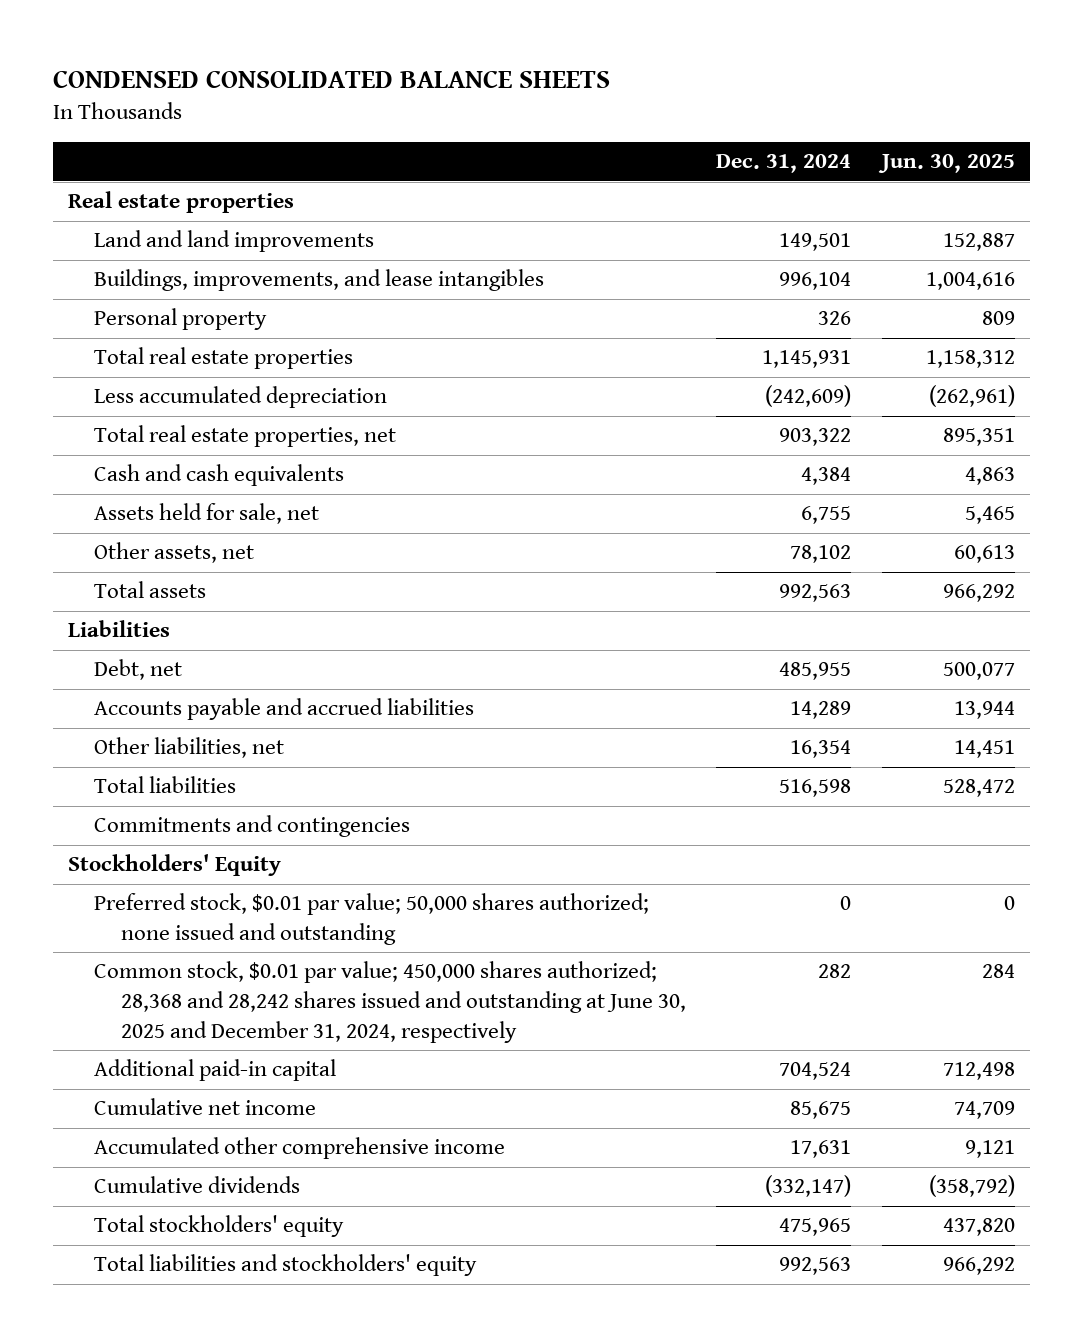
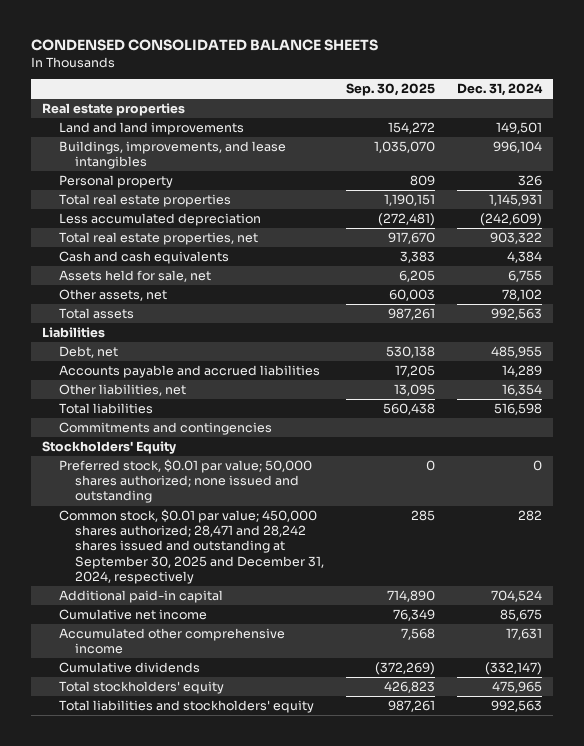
- | Dec. 31, 2024 | Jun. 30, 2025
+ | Sep. 30, 2025 | Dec. 31, 2024
- Common stock, $0.01 par value; 450,000 shares authorized; 28,368 and 28,242 shares issued and outstanding at June 30, 2025 and December 31, 2024, respectively | 282 | 284
+ Common stock, $0.01 par value; 450,000 shares authorized; 28,471 and 28,242 shares issued and outstanding at September 30, 2025 and December 31, 2024, respectively | 285 | 282

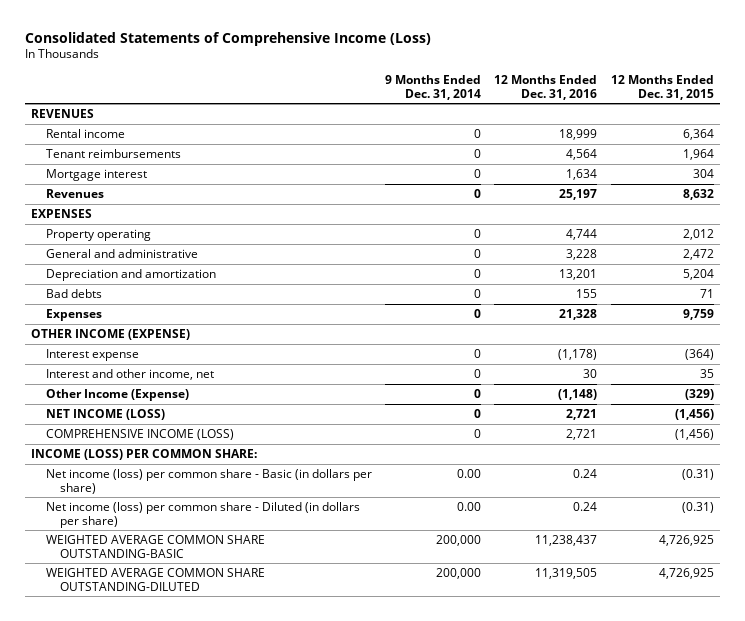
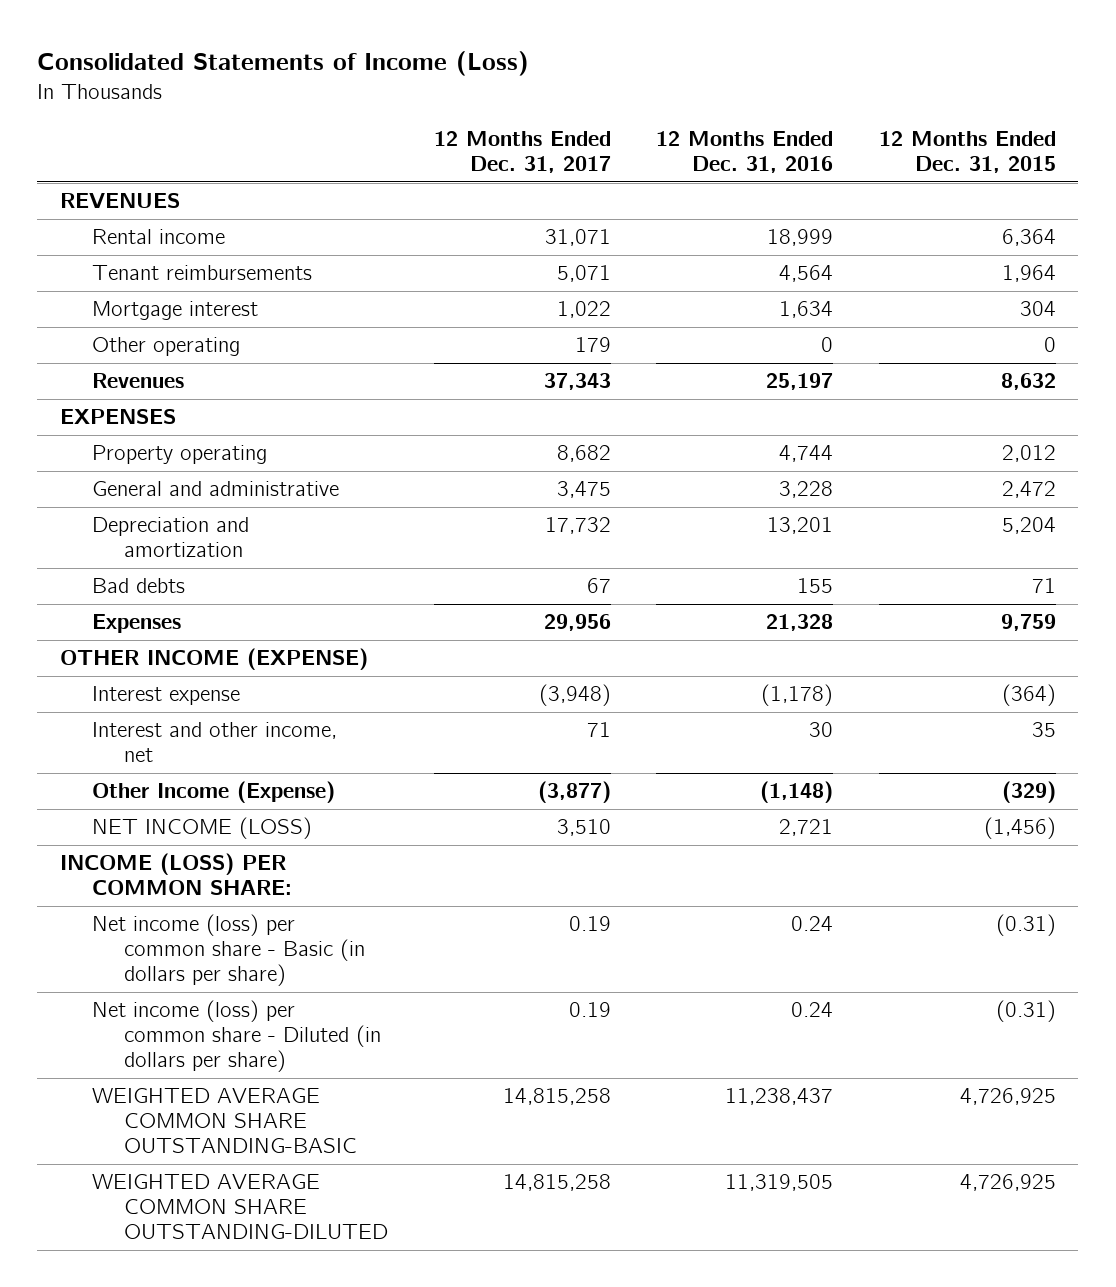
- Consolidated Statements of Comprehensive Income (Loss)
+ Consolidated Statements of Income (Loss)
- | 9 Months Ended Dec. 31, 2014 | 12 Months Ended Dec. 31, 2016 | 12 Months Ended Dec. 31, 2015
+ | 12 Months Ended Dec. 31, 2017 | 12 Months Ended Dec. 31, 2016 | 12 Months Ended Dec. 31, 2015
+ Other operating | 179 | 0 | 0
- COMPREHENSIVE INCOME (LOSS) | 0 | 2,721 | (1,456)

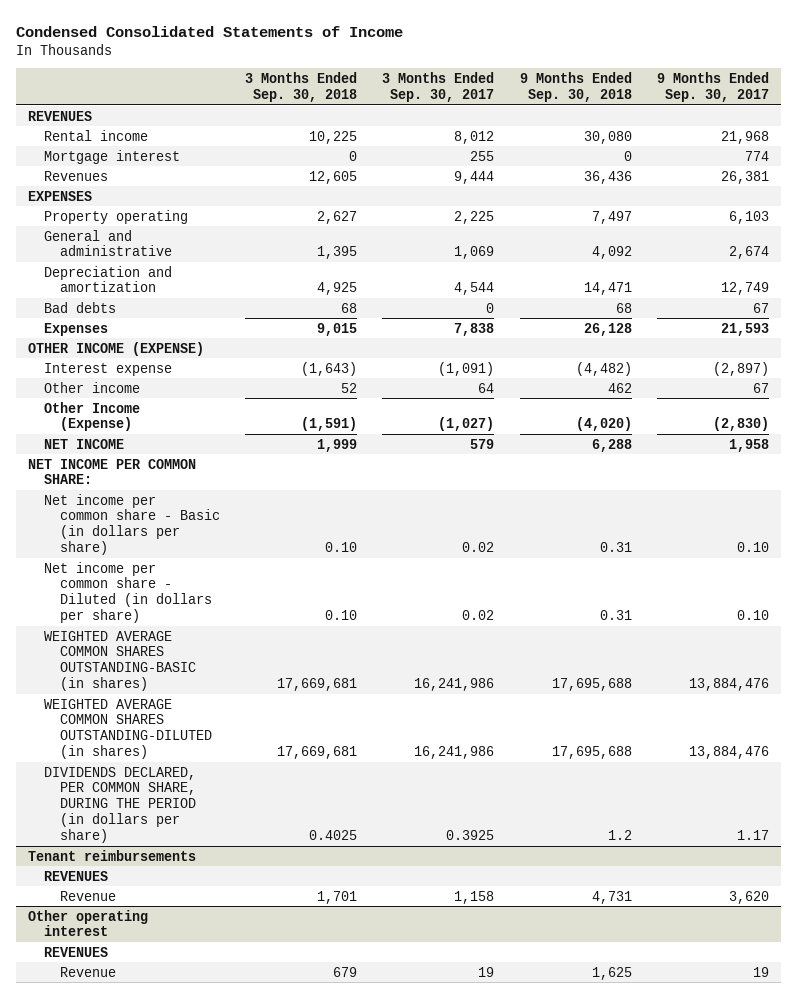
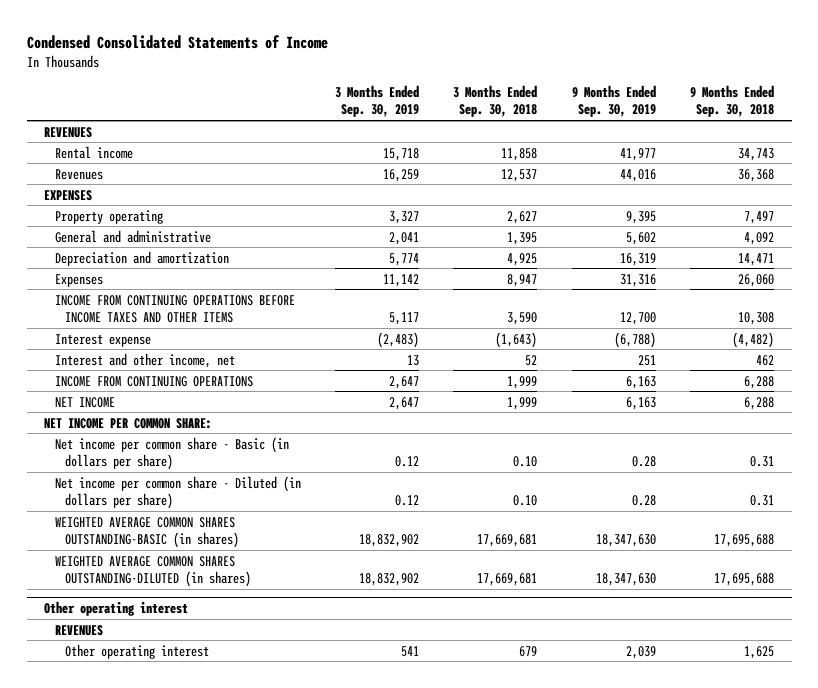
- | 3 Months Ended Sep. 30, 2018 | 3 Months Ended Sep. 30, 2017 | 9 Months Ended Sep. 30, 2018 | 9 Months Ended Sep. 30, 2017
+ | 3 Months Ended Sep. 30, 2019 | 3 Months Ended Sep. 30, 2018 | 9 Months Ended Sep. 30, 2019 | 9 Months Ended Sep. 30, 2018
- Rental income | 10,225 | 8,012 | 30,080 | 21,968
- Mortgage interest | 0 | 255 | 0 | 774
- Revenues | 12,605 | 9,444 | 36,436 | 26,381
+ Rental income | 15,718 | 11,858 | 41,977 | 34,743
+ Revenues | 16,259 | 12,537 | 44,016 | 36,368
- Bad debts | 68 | 0 | 68 | 67
- Expenses | 9,015 | 7,838 | 26,128 | 21,593
- OTHER INCOME (EXPENSE)
+ Expenses | 11,142 | 8,947 | 31,316 | 26,060
+ INCOME FROM CONTINUING OPERATIONS BEFORE INCOME TAXES AND OTHER ITEMS | 5,117 | 3,590 | 12,700 | 10,308
- Other income | 52 | 64 | 462 | 67
- Other Income (Expense) | (1,591) | (1,027) | (4,020) | (2,830)
+ Interest and other income, net | 13 | 52 | 251 | 462
+ INCOME FROM CONTINUING OPERATIONS | 2,647 | 1,999 | 6,163 | 6,288
- DIVIDENDS DECLARED, PER COMMON SHARE, DURING THE PERIOD (in dollars per share) | 0.4025 | 0.3925 | 1.2 | 1.17
- Tenant reimbursements
- REVENUES
- Revenue | 1,701 | 1,158 | 4,731 | 3,620
@ Other operating interest
- Revenue | 679 | 19 | 1,625 | 19
+ Other operating interest | 541 | 679 | 2,039 | 1,625

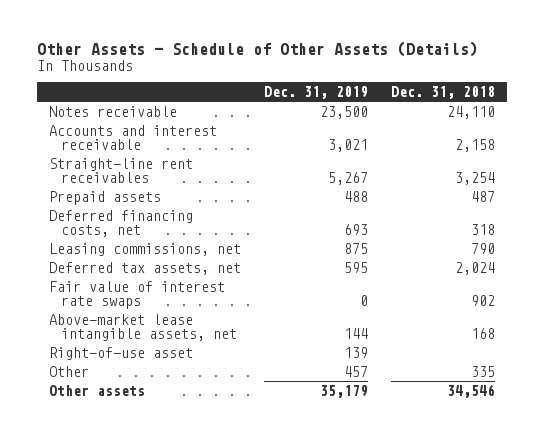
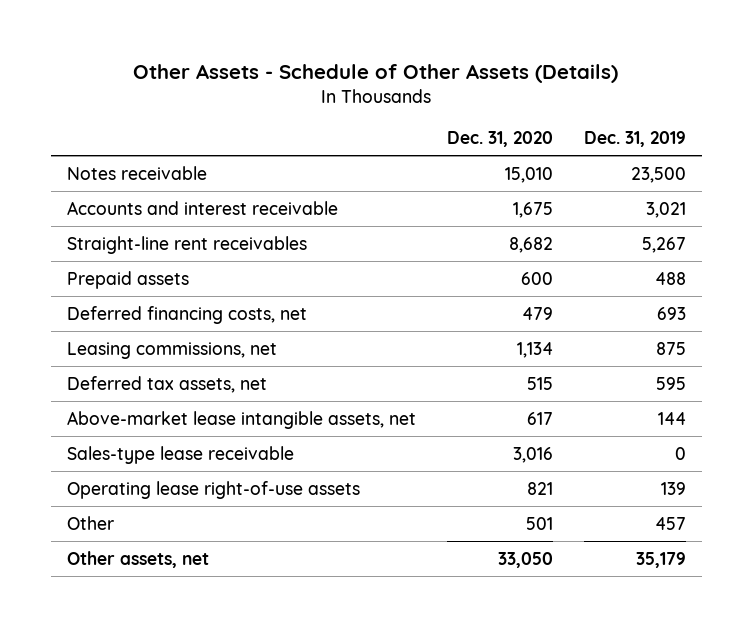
- | Dec. 31, 2019 | Dec. 31, 2018
+ | Dec. 31, 2020 | Dec. 31, 2019
- Fair value of interest rate swaps | 0 | 902
- Right-of-use asset | 139 |
+ Sales-type lease receivable | 3,016 | 0
+ Operating lease right-of-use assets | 821 | 139
- Other assets | 35,179 | 34,546
+ Other assets, net | 33,050 | 35,179

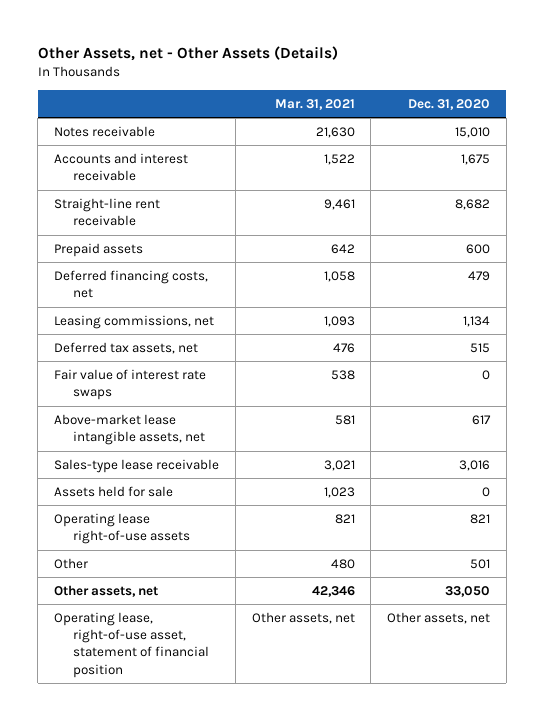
- Other Assets - Schedule of Other Assets (Details)
+ Other Assets, net - Other Assets (Details)
- | Dec. 31, 2020 | Dec. 31, 2019
+ | Mar. 31, 2021 | Dec. 31, 2020
- Straight-line rent receivables | 8,682 | 5,267
+ Straight-line rent receivable | 9,461 | 8,682
+ Fair value of interest rate swaps | 538 | 0
+ Assets held for sale | 1,023 | 0
+ Operating lease, right-of-use asset, statement of financial position | Other assets, net | Other assets, net

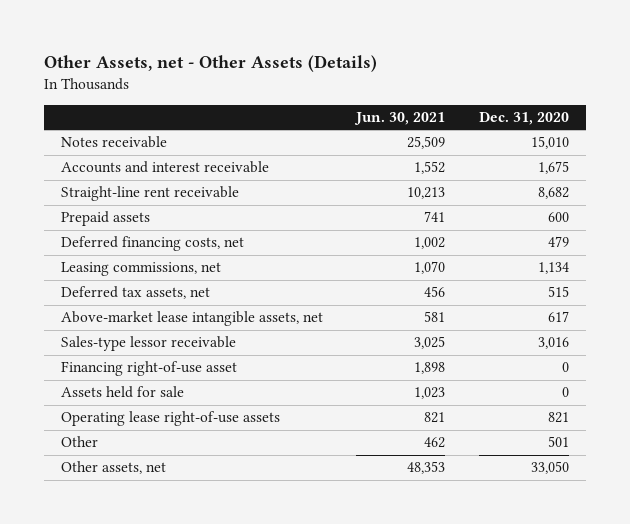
- | Mar. 31, 2021 | Dec. 31, 2020
+ | Jun. 30, 2021 | Dec. 31, 2020
- Fair value of interest rate swaps | 538 | 0
- Sales-type lease receivable | 3,021 | 3,016
+ Sales-type lessor receivable | 3,025 | 3,016
+ Financing right-of-use asset | 1,898 | 0
- Operating lease, right-of-use asset, statement of financial position | Other assets, net | Other assets, net

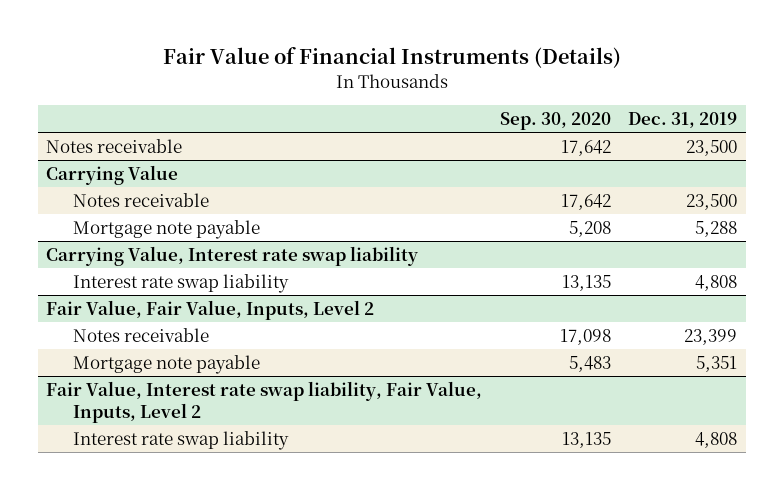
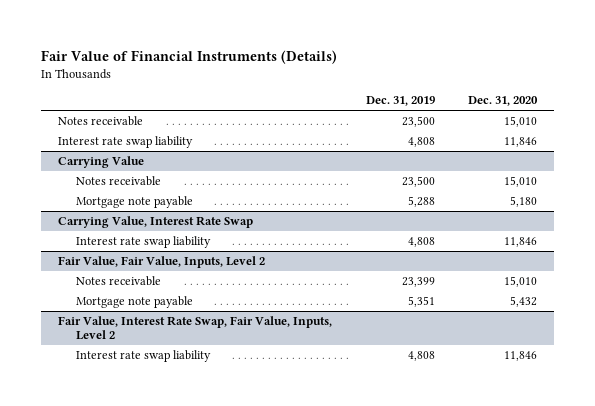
- | Sep. 30, 2020 | Dec. 31, 2019
+ | Dec. 31, 2019 | Dec. 31, 2020
+ Interest rate swap liability | 4,808 | 11,846
- Carrying Value, Interest rate swap liability
+ Carrying Value, Interest Rate Swap
- Fair Value, Interest rate swap liability, Fair Value, Inputs, Level 2
+ Fair Value, Interest Rate Swap, Fair Value, Inputs, Level 2

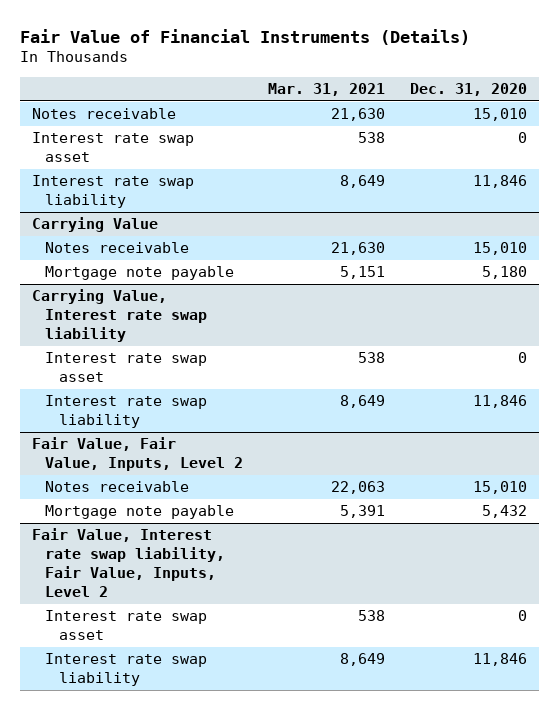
- | Dec. 31, 2019 | Dec. 31, 2020
+ | Mar. 31, 2021 | Dec. 31, 2020
+ Interest rate swap asset | 538 | 0
- Carrying Value, Interest Rate Swap
+ Carrying Value, Interest rate swap liability
+ Interest rate swap asset | 538 | 0
- Fair Value, Interest Rate Swap, Fair Value, Inputs, Level 2
+ Fair Value, Interest rate swap liability, Fair Value, Inputs, Level 2
+ Interest rate swap asset | 538 | 0

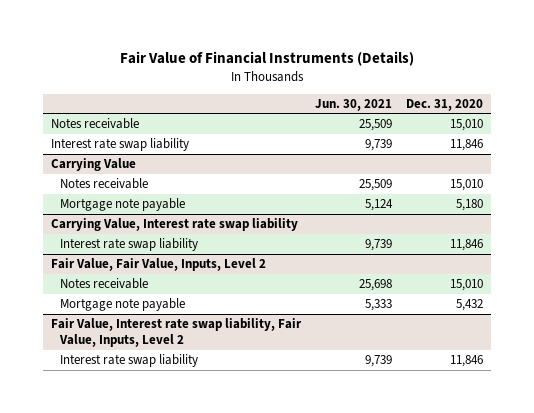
- | Mar. 31, 2021 | Dec. 31, 2020
+ | Jun. 30, 2021 | Dec. 31, 2020
- Interest rate swap asset | 538 | 0
@ Carrying Value, Interest rate swap liability
- Interest rate swap asset | 538 | 0
@ Fair Value, Interest rate swap liability, Fair Value, Inputs, Level 2
- Interest rate swap asset | 538 | 0

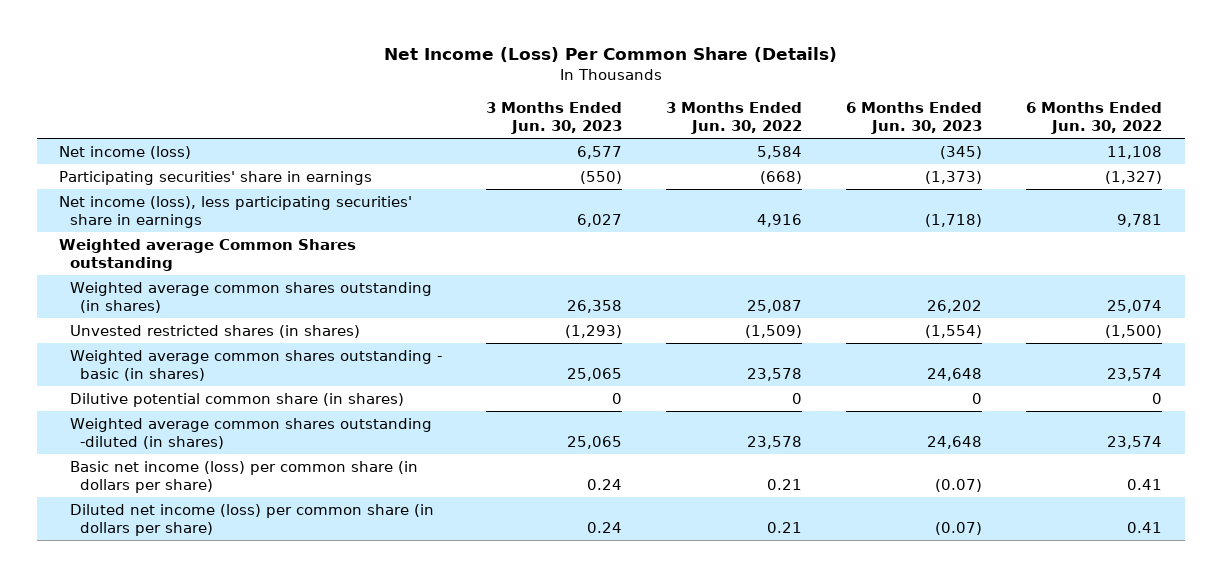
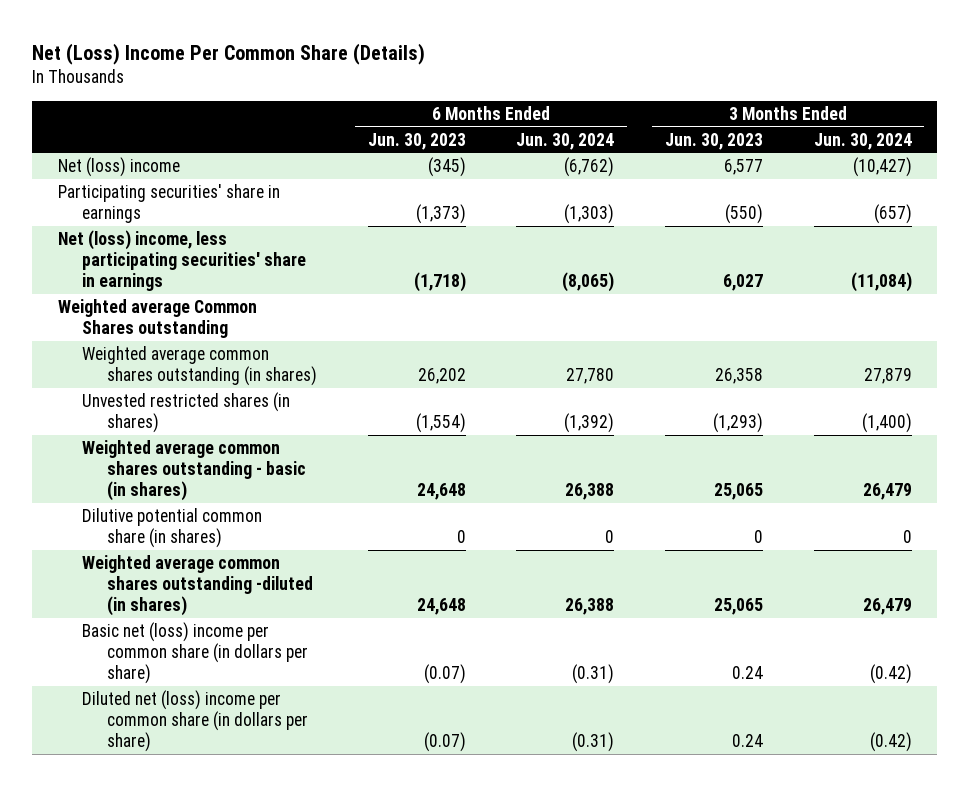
- Net Income (Loss) Per Common Share (Details)
+ Net (Loss) Income Per Common Share (Details)
- | 3 Months Ended Jun. 30, 2023 | 3 Months Ended Jun. 30, 2022 | 6 Months Ended Jun. 30, 2023 | 6 Months Ended Jun. 30, 2022
+ | 6 Months Ended Jun. 30, 2023 | 6 Months Ended Jun. 30, 2024 | 3 Months Ended Jun. 30, 2023 | 3 Months Ended Jun. 30, 2024
- Net income (loss) | 6,577 | 5,584 | (345) | 11,108
+ Net (loss) income | (345) | (6,762) | 6,577 | (10,427)
- Net income (loss), less participating securities' share in earnings | 6,027 | 4,916 | (1,718) | 9,781
+ Net (loss) income, less participating securities' share in earnings | (1,718) | (8,065) | 6,027 | (11,084)
- Basic net income (loss) per common share (in dollars per share) | 0.24 | 0.21 | (0.07) | 0.41
- Diluted net income (loss) per common share (in dollars per share) | 0.24 | 0.21 | (0.07) | 0.41
+ Basic net (loss) income per common share (in dollars per share) | (0.07) | (0.31) | 0.24 | (0.42)
+ Diluted net (loss) income per common share (in dollars per share) | (0.07) | (0.31) | 0.24 | (0.42)

